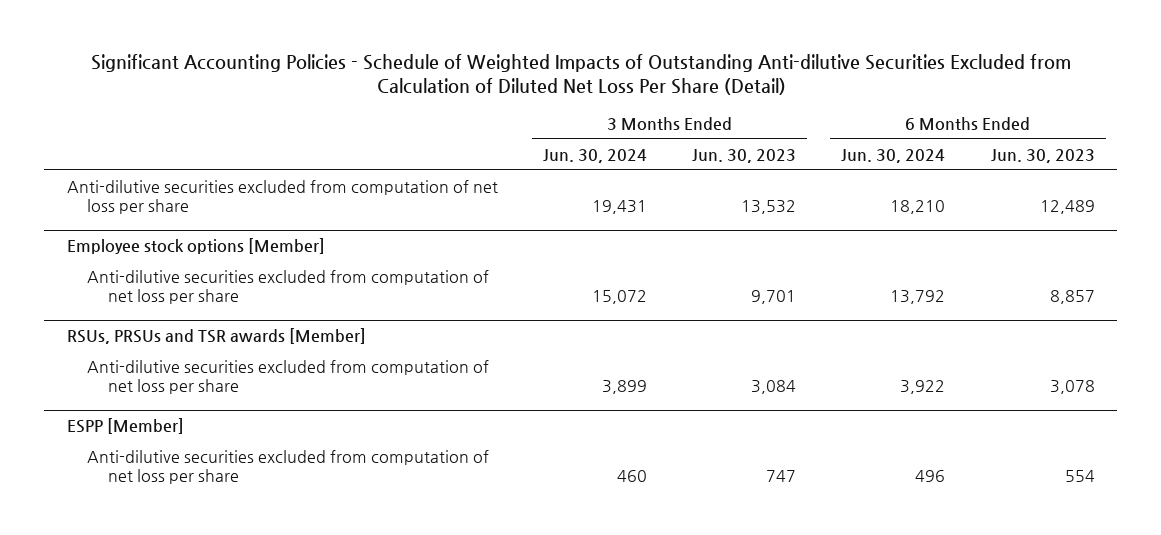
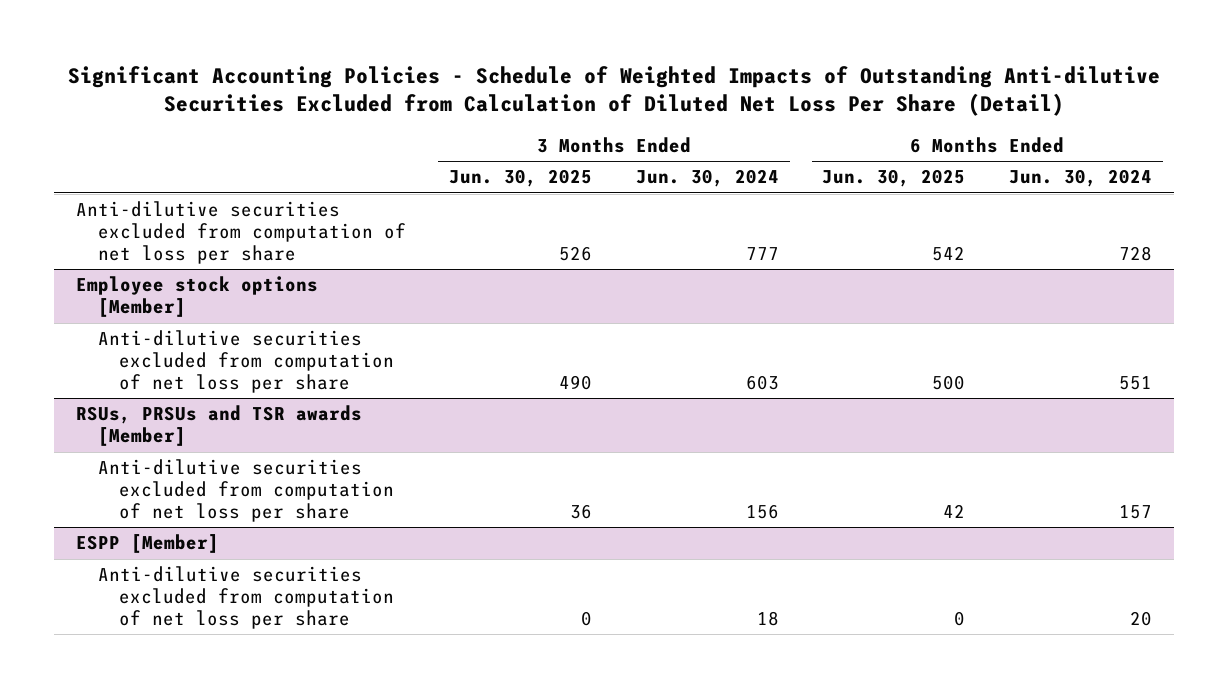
- | 3 Months Ended Jun. 30, 2024 | 3 Months Ended Jun. 30, 2023 | 6 Months Ended Jun. 30, 2024 | 6 Months Ended Jun. 30, 2023
+ | 3 Months Ended Jun. 30, 2025 | 3 Months Ended Jun. 30, 2024 | 6 Months Ended Jun. 30, 2025 | 6 Months Ended Jun. 30, 2024
- Anti-dilutive securities excluded from computation of net loss per share | 19,431 | 13,532 | 18,210 | 12,489
+ Anti-dilutive securities excluded from computation of net loss per share | 526 | 777 | 542 | 728
@ Employee stock options [Member]
- Anti-dilutive securities excluded from computation of net loss per share | 15,072 | 9,701 | 13,792 | 8,857
+ Anti-dilutive securities excluded from computation of net loss per share | 490 | 603 | 500 | 551
@ RSUs, PRSUs and TSR awards [Member]
- Anti-dilutive securities excluded from computation of net loss per share | 3,899 | 3,084 | 3,922 | 3,078
+ Anti-dilutive securities excluded from computation of net loss per share | 36 | 156 | 42 | 157
@ ESPP [Member]
- Anti-dilutive securities excluded from computation of net loss per share | 460 | 747 | 496 | 554
+ Anti-dilutive securities excluded from computation of net loss per share | 0 | 18 | 0 | 20

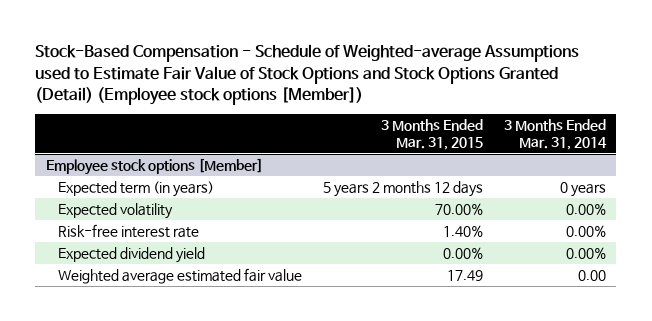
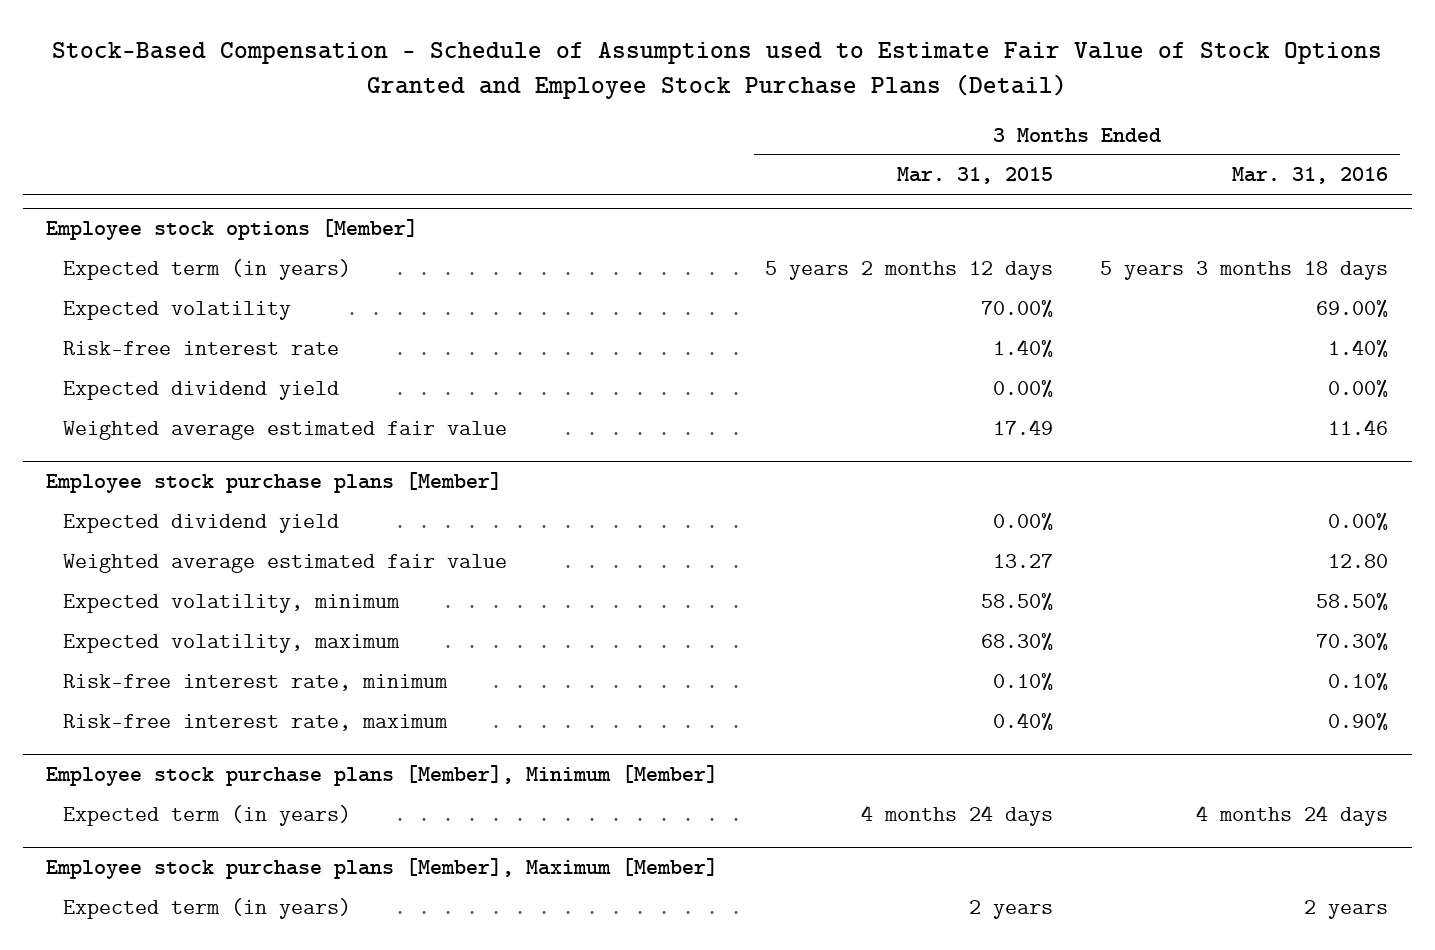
- Stock-Based Compensation - Schedule of Weighted-average Assumptions used to Estimate Fair Value of Stock Options and Stock Options Granted (Detail) (Employee stock options [Member])
+ Stock-Based Compensation - Schedule of Assumptions used to Estimate Fair Value of Stock Options Granted and Employee Stock Purchase Plans (Detail)
- | 3 Months Ended Mar. 31, 2015 | 3 Months Ended Mar. 31, 2014
+ | 3 Months Ended Mar. 31, 2015 | 3 Months Ended Mar. 31, 2016
+ Employee stock purchase plans [Member]
+ Expected dividend yield | 0.00% | 0.00%
+ Weighted average estimated fair value | 13.27 | 12.80
+ Expected volatility, minimum | 58.50% | 58.50%
+ Expected volatility, maximum | 68.30% | 70.30%
+ Risk-free interest rate, minimum | 0.10% | 0.10%
+ Risk-free interest rate, maximum | 0.40% | 0.90%
+ Employee stock purchase plans [Member], Minimum [Member]
+ Expected term (in years) | 4 months 24 days | 4 months 24 days
+ Employee stock purchase plans [Member], Maximum [Member]
+ Expected term (in years) | 2 years | 2 years

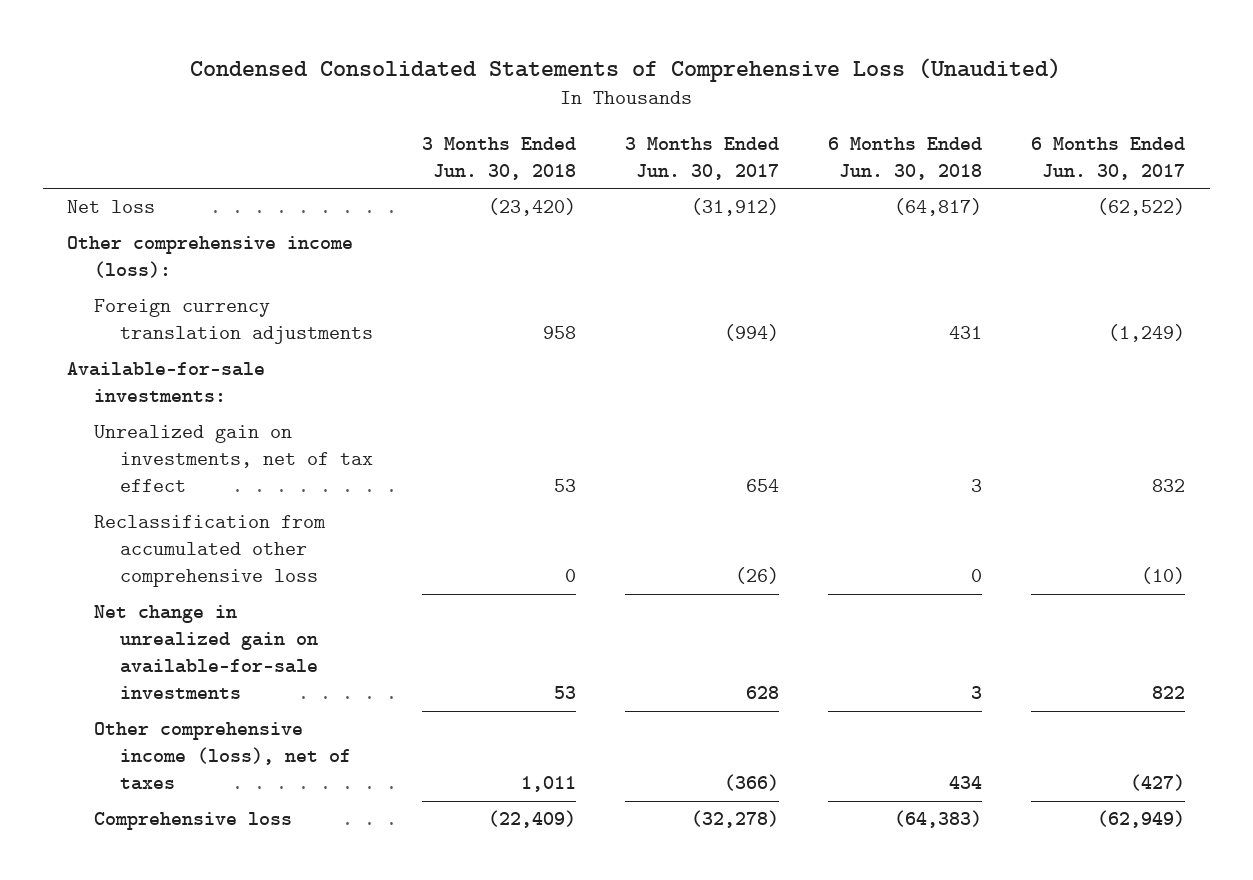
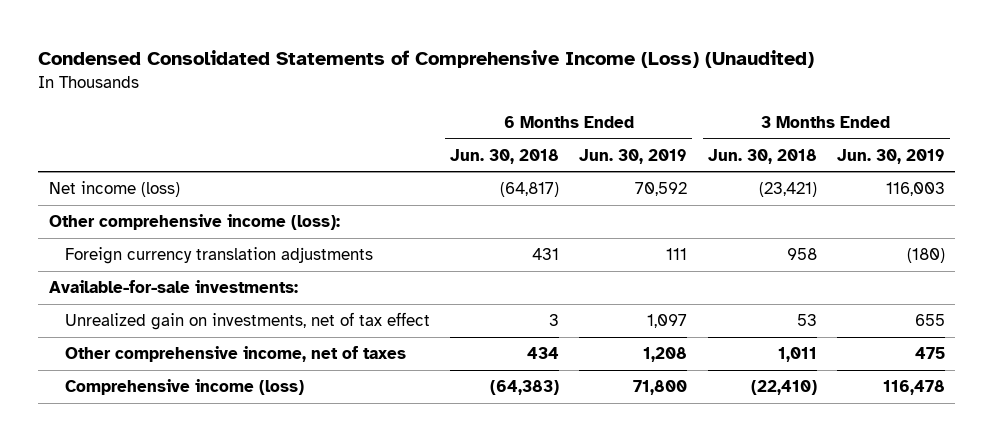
- Condensed Consolidated Statements of Comprehensive Loss (Unaudited)
+ Condensed Consolidated Statements of Comprehensive Income (Loss) (Unaudited)
- | 3 Months Ended Jun. 30, 2018 | 3 Months Ended Jun. 30, 2017 | 6 Months Ended Jun. 30, 2018 | 6 Months Ended Jun. 30, 2017
+ | 6 Months Ended Jun. 30, 2018 | 6 Months Ended Jun. 30, 2019 | 3 Months Ended Jun. 30, 2018 | 3 Months Ended Jun. 30, 2019
- Net loss | (23,420) | (31,912) | (64,817) | (62,522)
+ Net income (loss) | (64,817) | 70,592 | (23,421) | 116,003
- Reclassification from accumulated other comprehensive loss | 0 | (26) | 0 | (10)
- Net change in unrealized gain on available-for-sale investments | 53 | 628 | 3 | 822
- Other comprehensive income (loss), net of taxes | 1,011 | (366) | 434 | (427)
- Comprehensive loss | (22,409) | (32,278) | (64,383) | (62,949)
+ Other comprehensive income, net of taxes | 434 | 1,208 | 1,011 | 475
+ Comprehensive income (loss) | (64,383) | 71,800 | (22,410) | 116,478

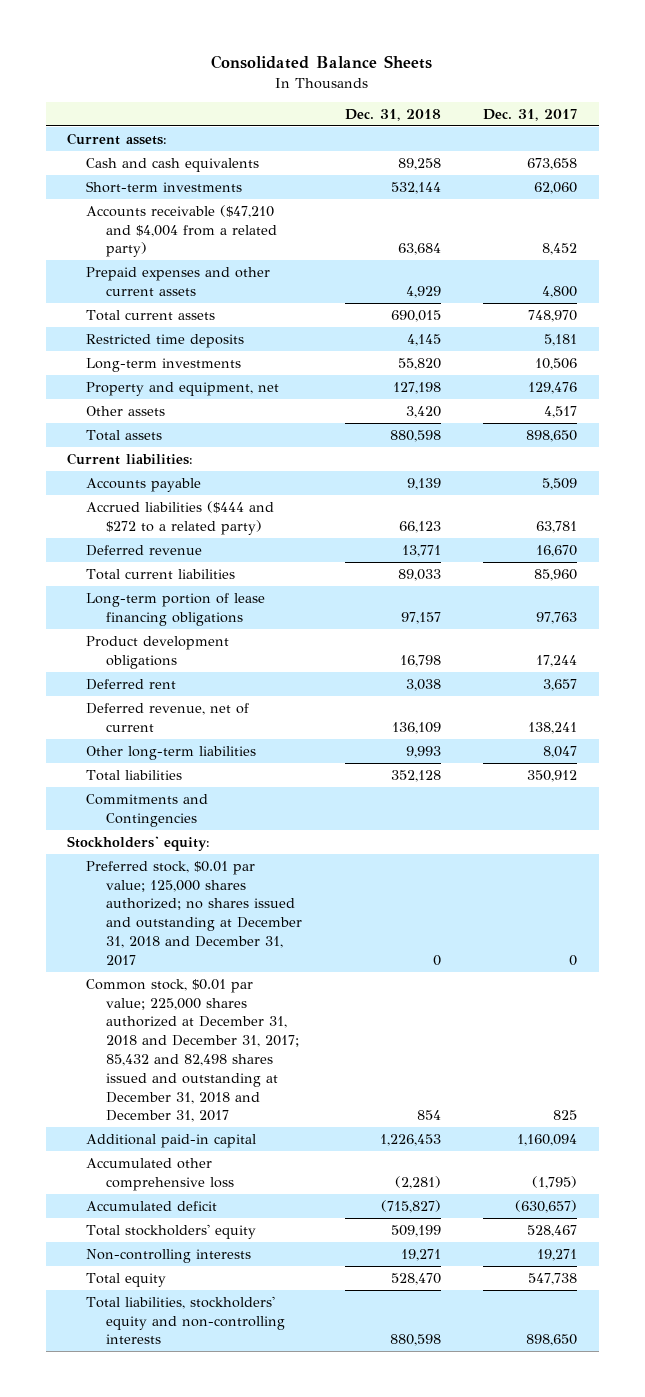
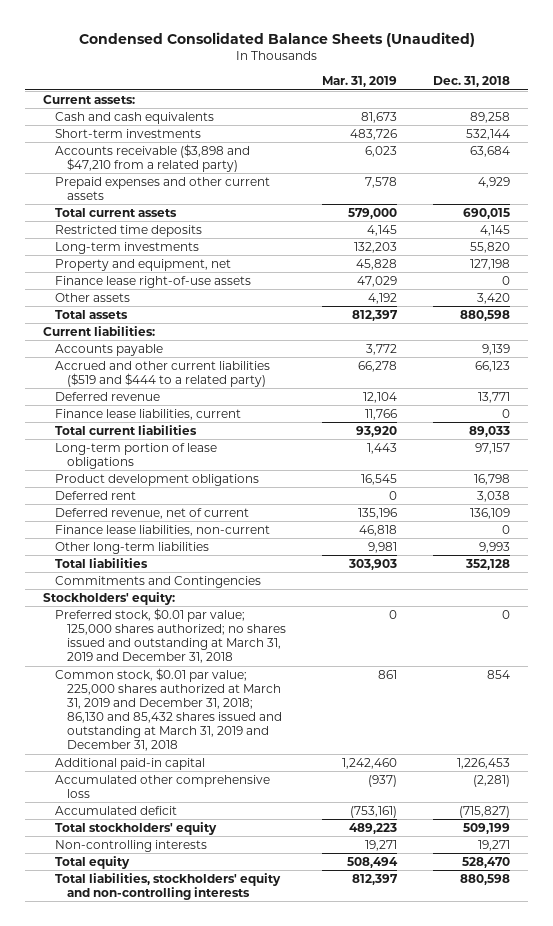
- Consolidated Balance Sheets
+ Condensed Consolidated Balance Sheets (Unaudited)
- | Dec. 31, 2018 | Dec. 31, 2017
+ | Mar. 31, 2019 | Dec. 31, 2018
- Accounts receivable ($47,210 and $4,004 from a related party) | 63,684 | 8,452
+ Accounts receivable ($3,898 and $47,210 from a related party) | 6,023 | 63,684
+ Finance lease right-of-use assets | 47,029 | 0
- Accrued liabilities ($444 and $272 to a related party) | 66,123 | 63,781
+ Accrued and other current liabilities ($519 and $444 to a related party) | 66,278 | 66,123
+ Finance lease liabilities, current | 11,766 | 0
- Long-term portion of lease financing obligations | 97,157 | 97,763
+ Long-term portion of lease obligations | 1,443 | 97,157
+ Finance lease liabilities, non-current | 46,818 | 0
- Preferred stock, $0.01 par value; 125,000 shares authorized; no shares issued and outstanding at December 31, 2018 and December 31, 2017 | 0 | 0
- Common stock, $0.01 par value; 225,000 shares authorized at December 31, 2018 and December 31, 2017; 85,432 and 82,498 shares issued and outstanding at December 31, 2018 and December 31, 2017 | 854 | 825
+ Preferred stock, $0.01 par value; 125,000 shares authorized; no shares issued and outstanding at March 31, 2019 and December 31, 2018 | 0 | 0
+ Common stock, $0.01 par value; 225,000 shares authorized at March 31, 2019 and December 31, 2018; 86,130 and 85,432 shares issued and outstanding at March 31, 2019 and December 31, 2018 | 861 | 854

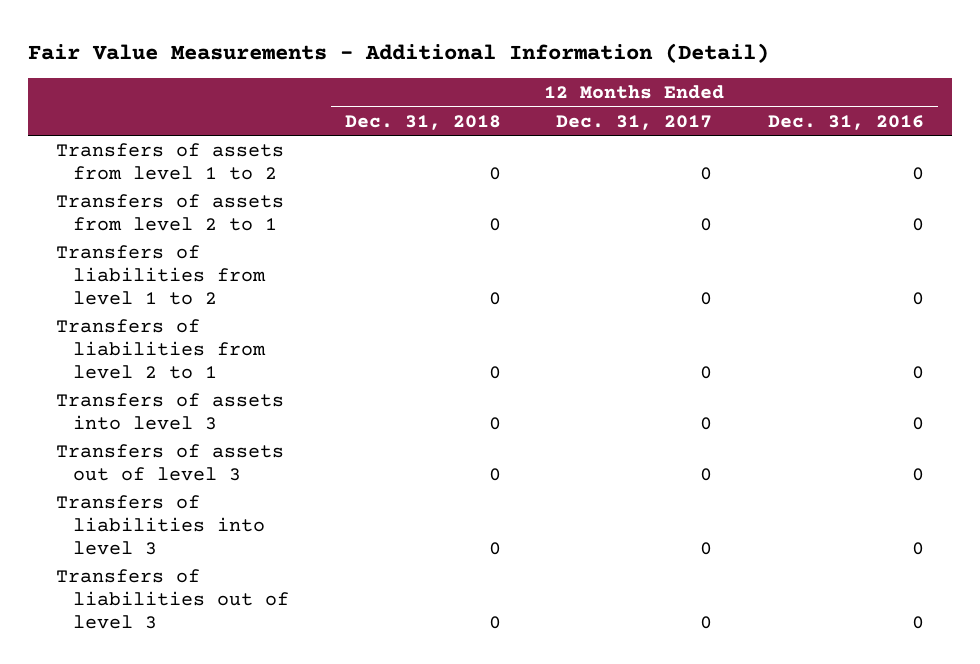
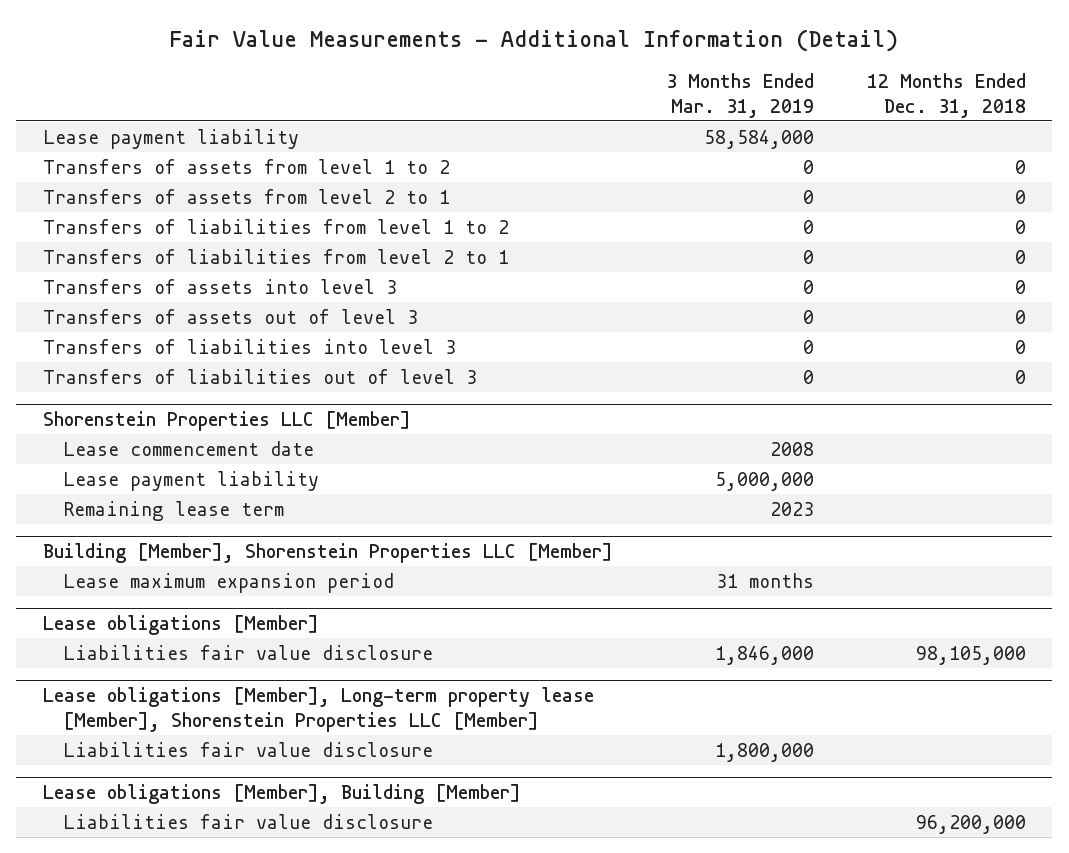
- | 12 Months Ended Dec. 31, 2018 | 12 Months Ended Dec. 31, 2017 | 12 Months Ended Dec. 31, 2016
+ | 3 Months Ended Mar. 31, 2019 | 12 Months Ended Dec. 31, 2018
+ Lease payment liability | 58,584,000 |
+ Shorenstein Properties LLC [Member]
+ Lease commencement date | 2008 |
+ Lease payment liability | 5,000,000 |
+ Remaining lease term | 2023 |
+ Building [Member], Shorenstein Properties LLC [Member]
+ Lease maximum expansion period | 31 months |
+ Lease obligations [Member]
+ Liabilities fair value disclosure | 1,846,000 | 98,105,000
+ Lease obligations [Member], Long-term property lease [Member], Shorenstein Properties LLC [Member]
+ Liabilities fair value disclosure | 1,800,000 |
+ Lease obligations [Member], Building [Member]
+ Liabilities fair value disclosure | | 96,200,000

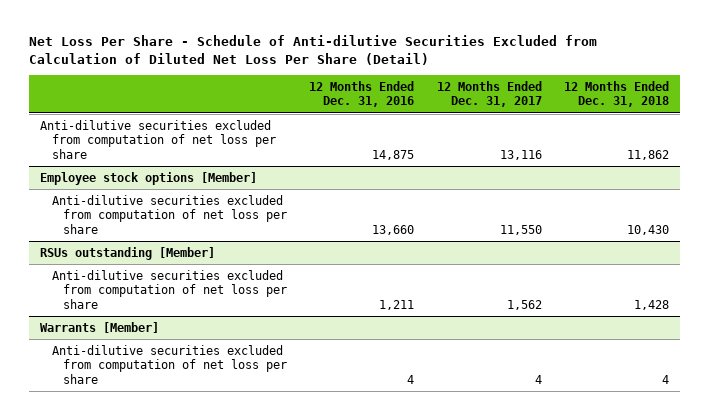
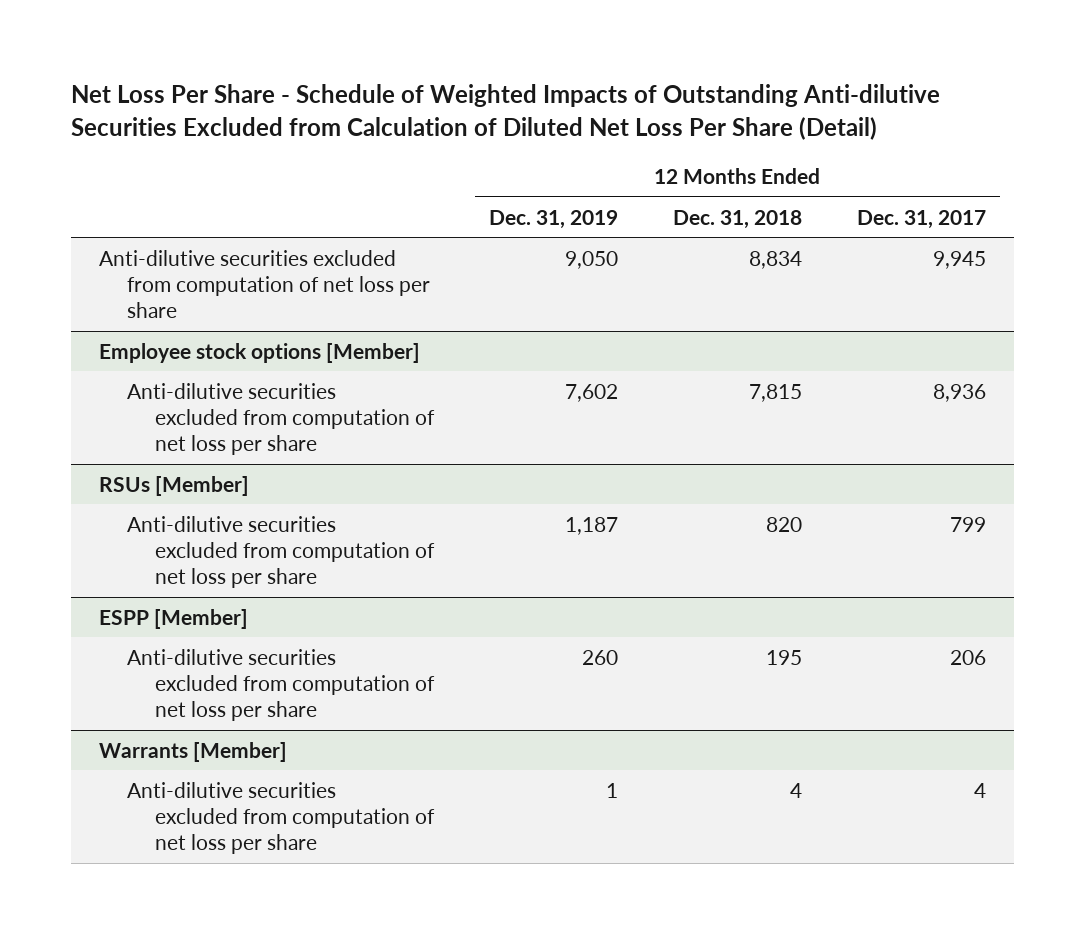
- Net Loss Per Share - Schedule of Anti-dilutive Securities Excluded from Calculation of Diluted Net Loss Per Share (Detail)
+ Net Loss Per Share - Schedule of Weighted Impacts of Outstanding Anti-dilutive Securities Excluded from Calculation of Diluted Net Loss Per Share (Detail)
- | 12 Months Ended Dec. 31, 2016 | 12 Months Ended Dec. 31, 2017 | 12 Months Ended Dec. 31, 2018
+ | 12 Months Ended Dec. 31, 2019 | 12 Months Ended Dec. 31, 2018 | 12 Months Ended Dec. 31, 2017
- Anti-dilutive securities excluded from computation of net loss per share | 14,875 | 13,116 | 11,862
+ Anti-dilutive securities excluded from computation of net loss per share | 9,050 | 8,834 | 9,945
@ Employee stock options [Member]
- Anti-dilutive securities excluded from computation of net loss per share | 13,660 | 11,550 | 10,430
- RSUs outstanding [Member]
- Anti-dilutive securities excluded from computation of net loss per share | 1,211 | 1,562 | 1,428
@ Employee stock options [Member]
+ Anti-dilutive securities excluded from computation of net loss per share | 7,602 | 7,815 | 8,936
+ RSUs [Member]
+ Anti-dilutive securities excluded from computation of net loss per share | 1,187 | 820 | 799
+ ESPP [Member]
+ Anti-dilutive securities excluded from computation of net loss per share | 260 | 195 | 206

